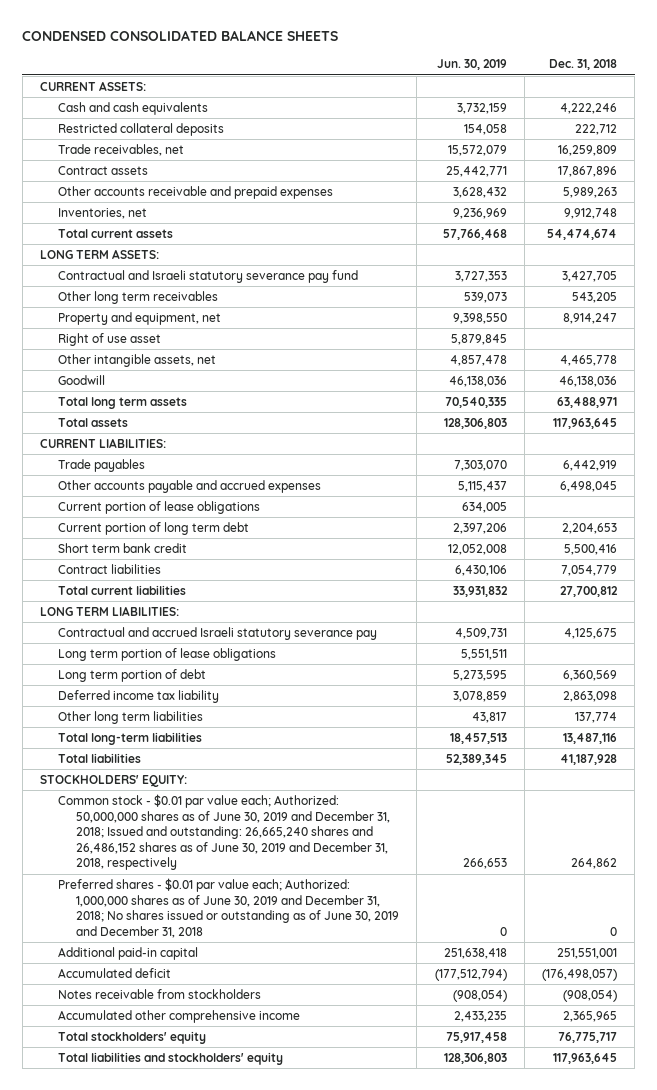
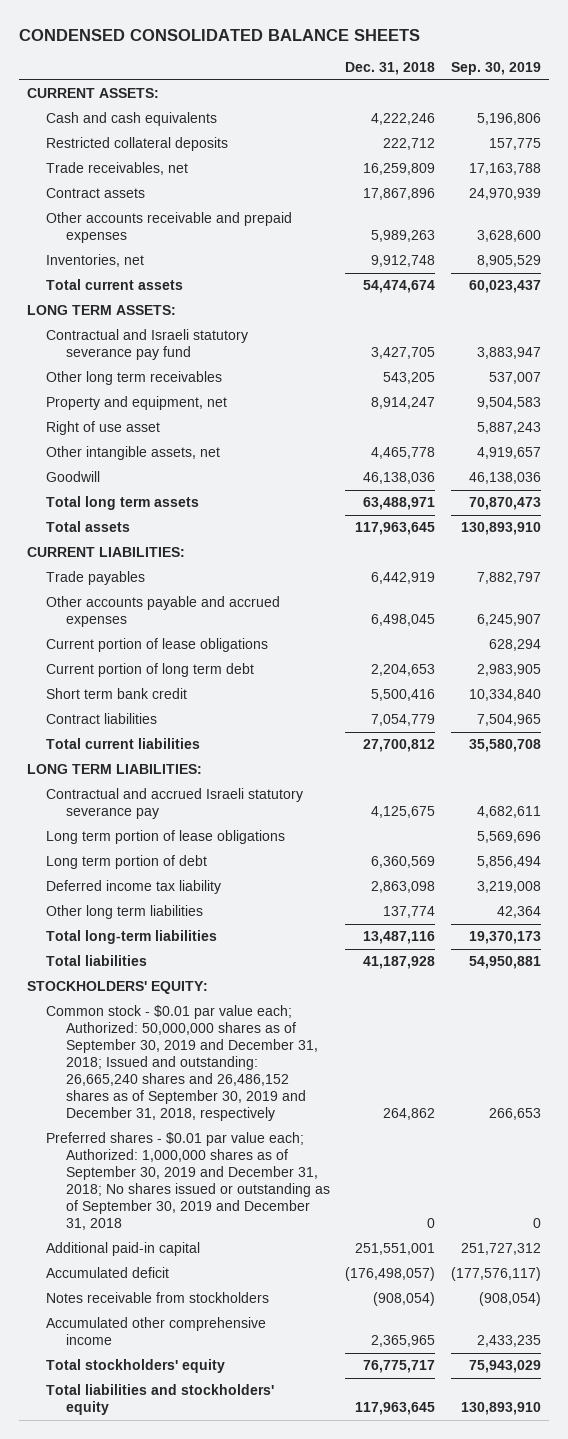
- | Jun. 30, 2019 | Dec. 31, 2018
+ | Dec. 31, 2018 | Sep. 30, 2019
- Common stock - $0.01 par value each; Authorized: 50,000,000 shares as of June 30, 2019 and December 31, 2018; Issued and outstanding: 26,665,240 shares and 26,486,152 shares as of June 30, 2019 and December 31, 2018, respectively | 266,653 | 264,862
- Preferred shares - $0.01 par value each; Authorized: 1,000,000 shares as of June 30, 2019 and December 31, 2018; No shares issued or outstanding as of June 30, 2019 and December 31, 2018 | 0 | 0
+ Common stock - $0.01 par value each; Authorized: 50,000,000 shares as of September 30, 2019 and December 31, 2018; Issued and outstanding: 26,665,240 shares and 26,486,152 shares as of September 30, 2019 and December 31, 2018, respectively | 264,862 | 266,653
+ Preferred shares - $0.01 par value each; Authorized: 1,000,000 shares as of September 30, 2019 and December 31, 2018; No shares issued or outstanding as of September 30, 2019 and December 31, 2018 | 0 | 0

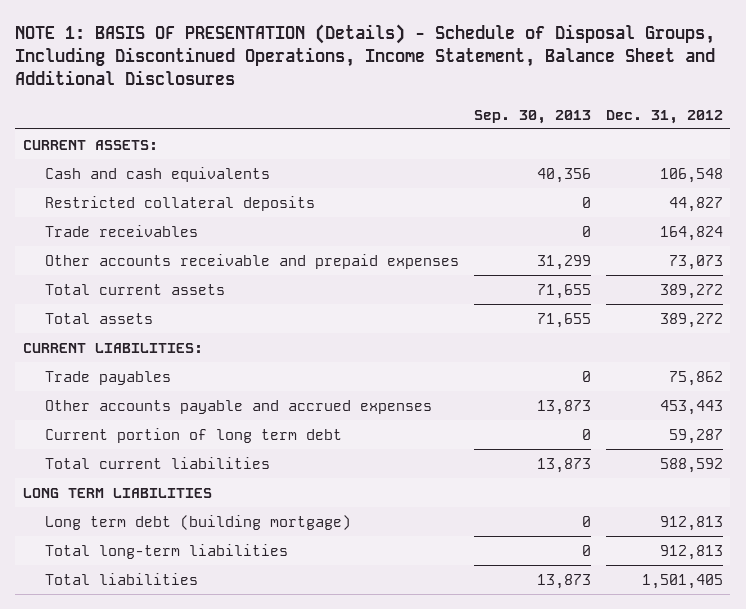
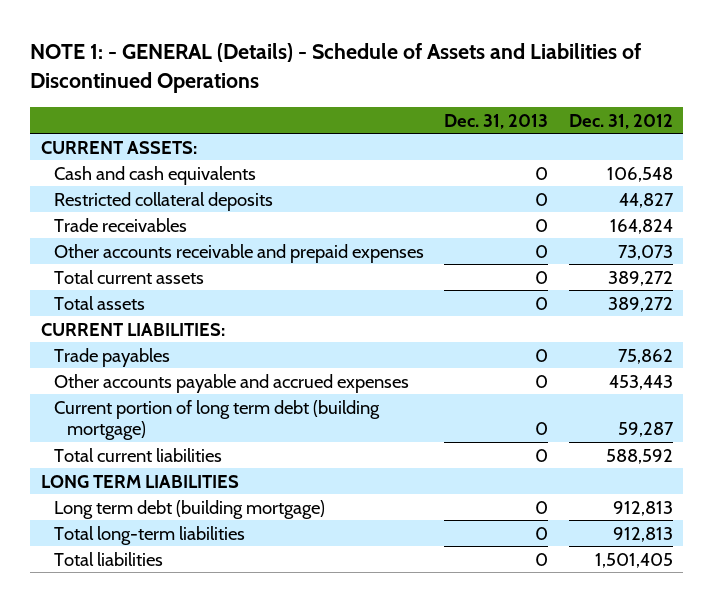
- NOTE 1: BASIS OF PRESENTATION (Details) - Schedule of Disposal Groups, Including Discontinued Operations, Income Statement, Balance Sheet and Additional Disclosures
+ NOTE 1: - GENERAL (Details) - Schedule of Assets and Liabilities of Discontinued Operations
- | Sep. 30, 2013 | Dec. 31, 2012
+ | Dec. 31, 2013 | Dec. 31, 2012
- Current portion of long term debt | 0 | 59,287
+ Current portion of long term debt (building mortgage) | 0 | 59,287

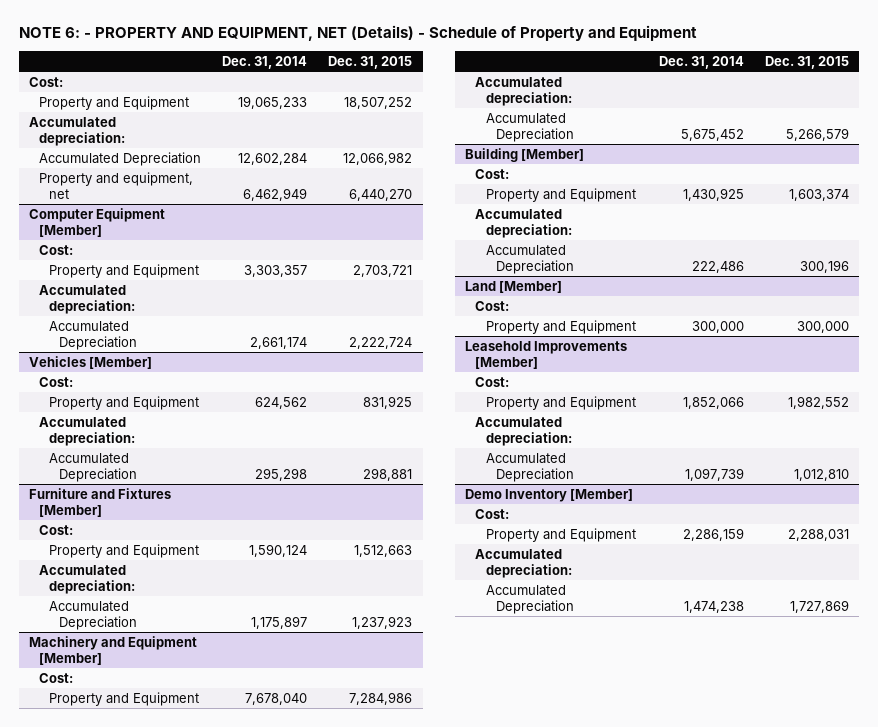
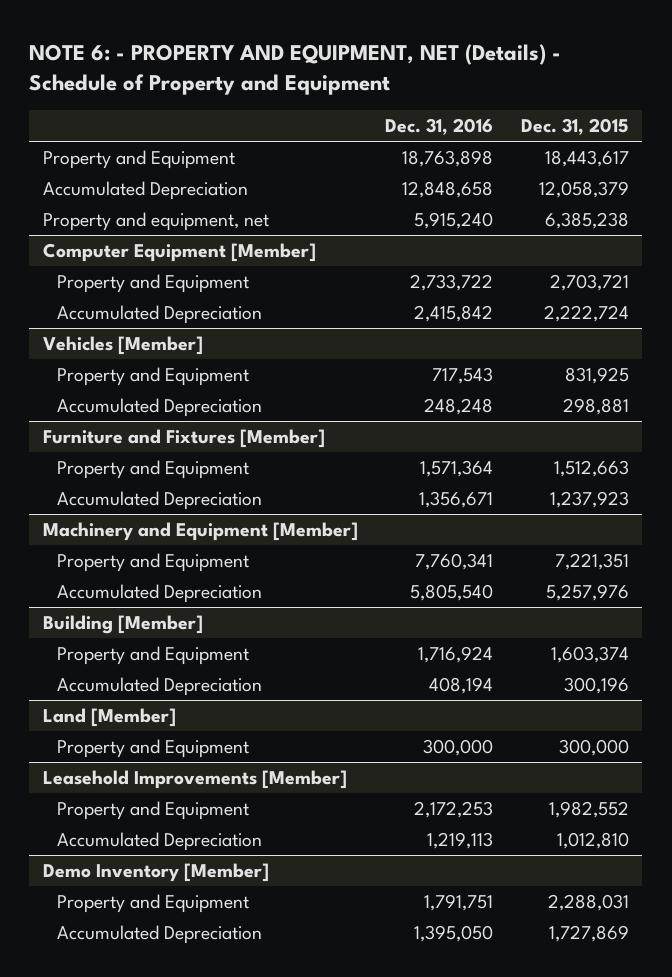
- | Dec. 31, 2014 | Dec. 31, 2015
+ | Dec. 31, 2016 | Dec. 31, 2015
- Cost:
- Property and Equipment | 19,065,233 | 18,507,252
- Accumulated depreciation:
- Accumulated Depreciation | 12,602,284 | 12,066,982
- Property and equipment, net | 6,462,949 | 6,440,270
+ Property and Equipment | 18,763,898 | 18,443,617
+ Accumulated Depreciation | 12,848,658 | 12,058,379
+ Property and equipment, net | 5,915,240 | 6,385,238
@ Computer Equipment [Member]
- Cost:
- Accumulated depreciation:
@ Vehicles [Member]
- Cost:
- Accumulated depreciation:
@ Furniture and Fixtures [Member]
- Cost:
- Accumulated depreciation:
@ Machinery and Equipment [Member]
- Cost:
- Property and Equipment | 7,678,040 | 7,284,986
- Accumulated depreciation:
- Accumulated Depreciation | 5,675,452 | 5,266,579
+ Property and Equipment | 7,760,341 | 7,221,351
+ Accumulated Depreciation | 5,805,540 | 5,257,976
@ Building [Member]
- Cost:
- Accumulated depreciation:
@ Land [Member]
- Cost:
@ Leasehold Improvements [Member]
- Cost:
- Accumulated depreciation:
@ Demo Inventory [Member]
- Cost:
- Accumulated depreciation:

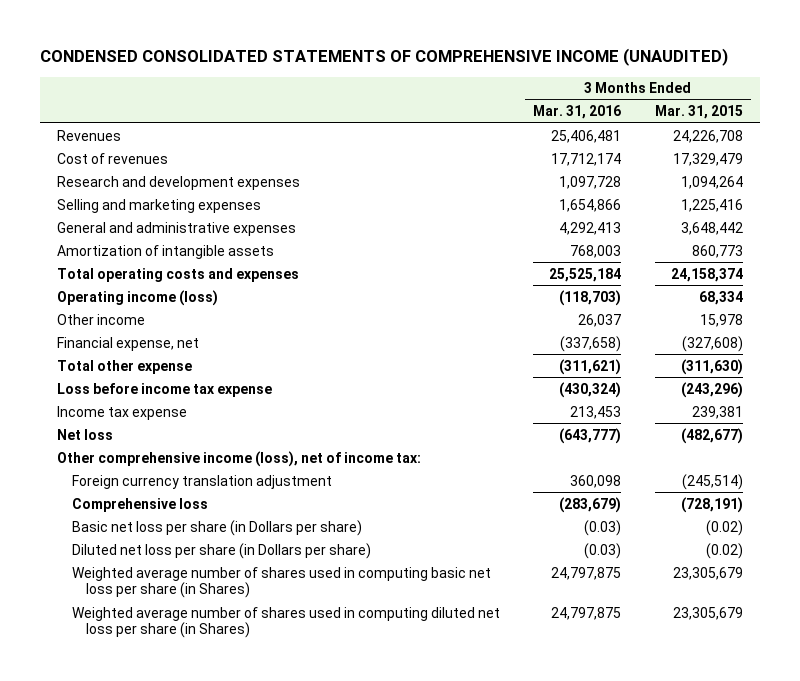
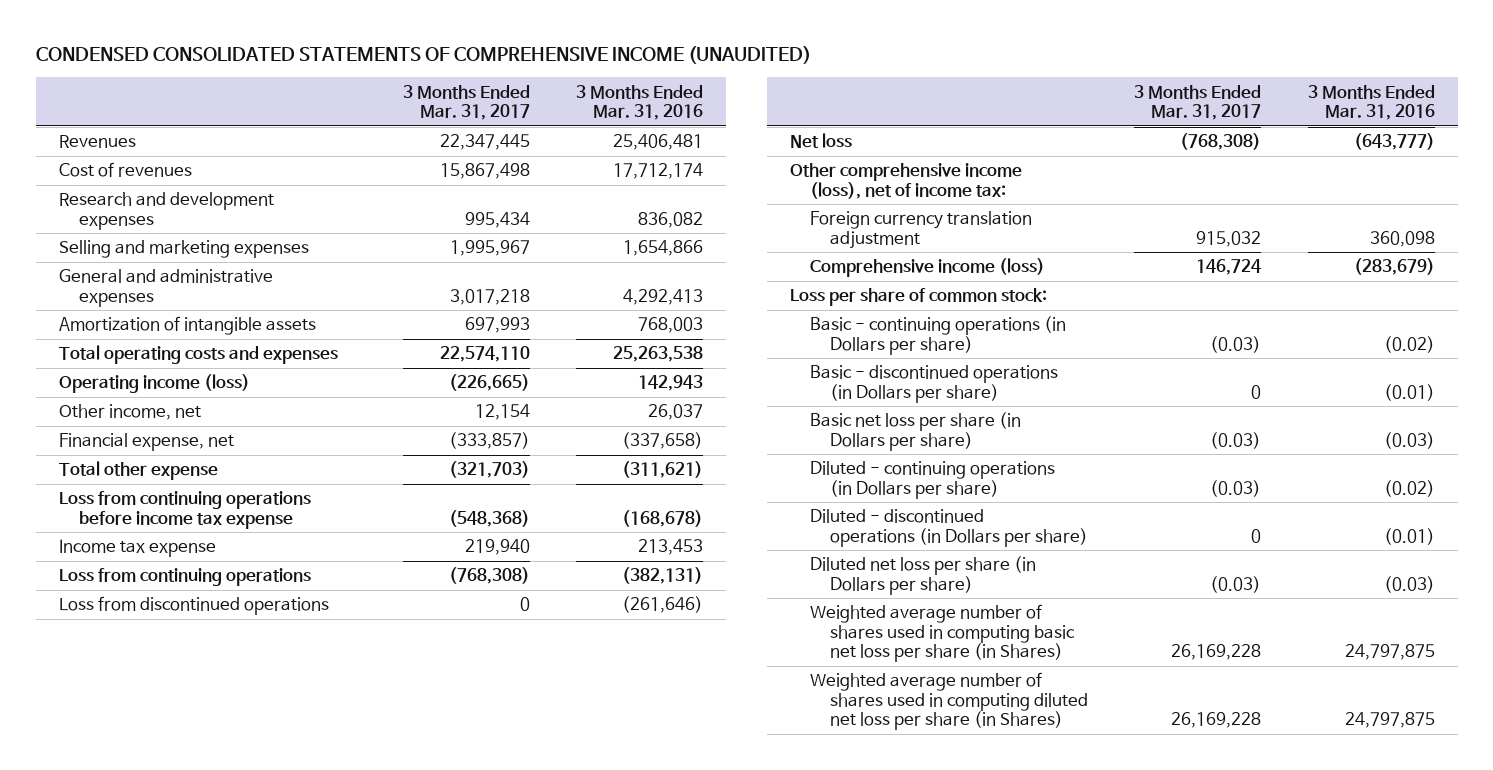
- | 3 Months Ended Mar. 31, 2016 | 3 Months Ended Mar. 31, 2015
+ | 3 Months Ended Mar. 31, 2017 | 3 Months Ended Mar. 31, 2016
- Research and development expenses | 1,097,728 | 1,094,264
+ Research and development expenses | 995,434 | 836,082
- Total operating costs and expenses | 25,525,184 | 24,158,374
- Operating income (loss) | (118,703) | 68,334
- Other income | 26,037 | 15,978
+ Total operating costs and expenses | 22,574,110 | 25,263,538
+ Operating income (loss) | (226,665) | 142,943
+ Other income, net | 12,154 | 26,037
- Loss before income tax expense | (430,324) | (243,296)
+ Loss from continuing operations before income tax expense | (548,368) | (168,678)
+ Loss from continuing operations | (768,308) | (382,131)
+ Loss from discontinued operations | 0 | (261,646)
- Comprehensive loss | (283,679) | (728,191)
+ Comprehensive income (loss) | 146,724 | (283,679)
+ Loss per share of common stock:
+ Basic - continuing operations (in Dollars per share) | (0.03) | (0.02)
+ Basic - discontinued operations (in Dollars per share) | 0 | (0.01)
+ Diluted - continuing operations (in Dollars per share) | (0.03) | (0.02)
+ Diluted - discontinued operations (in Dollars per share) | 0 | (0.01)

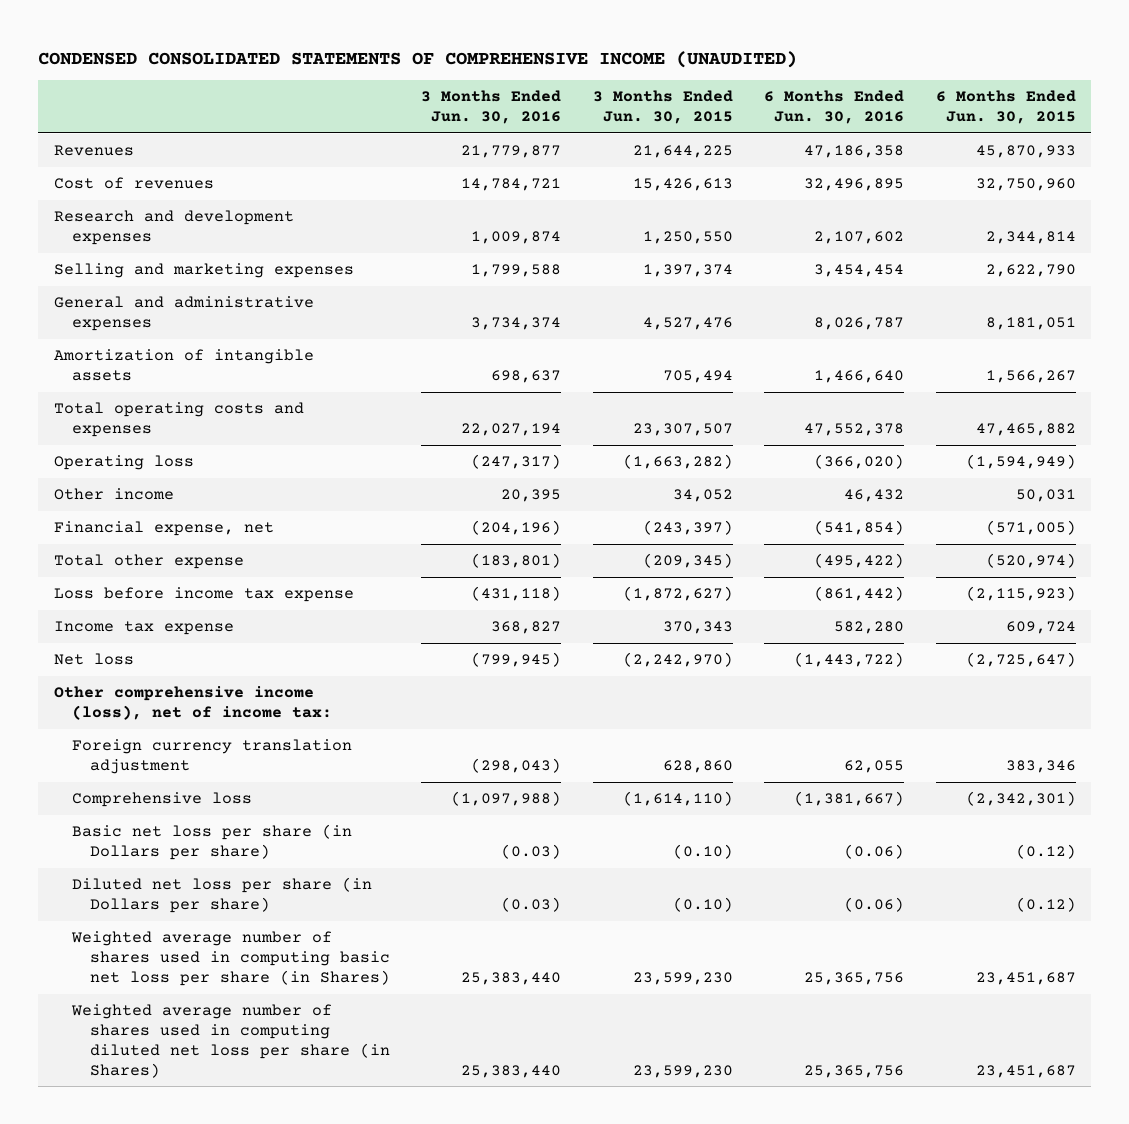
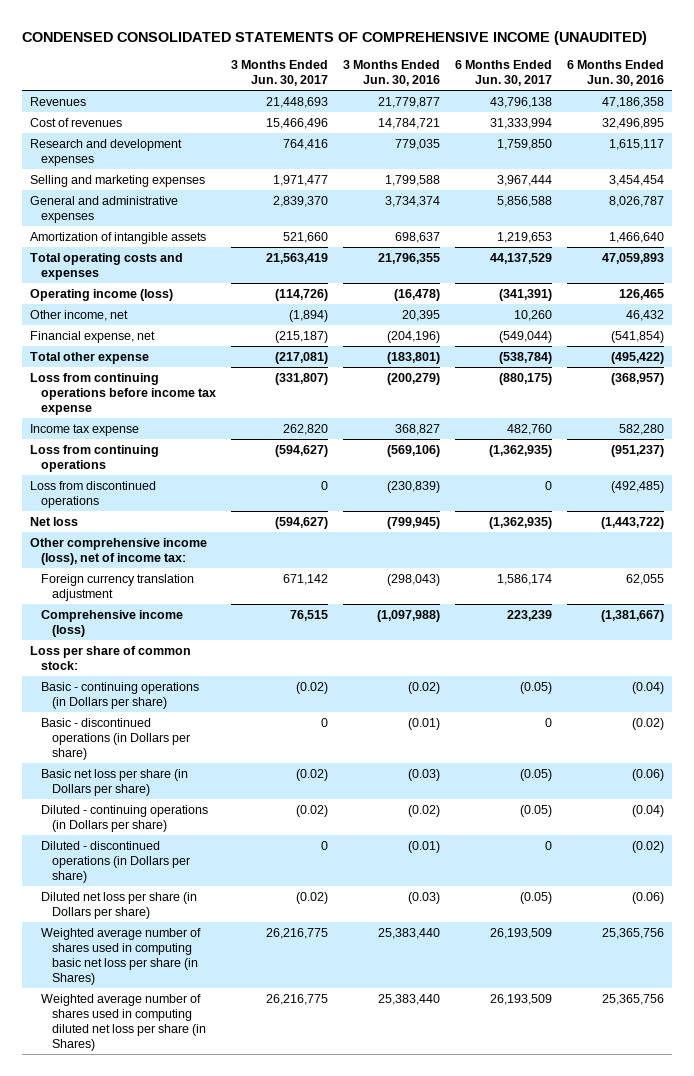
- | 3 Months Ended Jun. 30, 2016 | 3 Months Ended Jun. 30, 2015 | 6 Months Ended Jun. 30, 2016 | 6 Months Ended Jun. 30, 2015
+ | 3 Months Ended Jun. 30, 2017 | 3 Months Ended Jun. 30, 2016 | 6 Months Ended Jun. 30, 2017 | 6 Months Ended Jun. 30, 2016
- Research and development expenses | 1,009,874 | 1,250,550 | 2,107,602 | 2,344,814
+ Research and development expenses | 764,416 | 779,035 | 1,759,850 | 1,615,117
- Total operating costs and expenses | 22,027,194 | 23,307,507 | 47,552,378 | 47,465,882
- Operating loss | (247,317) | (1,663,282) | (366,020) | (1,594,949)
- Other income | 20,395 | 34,052 | 46,432 | 50,031
+ Total operating costs and expenses | 21,563,419 | 21,796,355 | 44,137,529 | 47,059,893
+ Operating income (loss) | (114,726) | (16,478) | (341,391) | 126,465
+ Other income, net | (1,894) | 20,395 | 10,260 | 46,432
- Loss before income tax expense | (431,118) | (1,872,627) | (861,442) | (2,115,923)
+ Loss from continuing operations before income tax expense | (331,807) | (200,279) | (880,175) | (368,957)
+ Loss from continuing operations | (594,627) | (569,106) | (1,362,935) | (951,237)
+ Loss from discontinued operations | 0 | (230,839) | 0 | (492,485)
- Comprehensive loss | (1,097,988) | (1,614,110) | (1,381,667) | (2,342,301)
+ Comprehensive income (loss) | 76,515 | (1,097,988) | 223,239 | (1,381,667)
+ Loss per share of common stock:
+ Basic - continuing operations (in Dollars per share) | (0.02) | (0.02) | (0.05) | (0.04)
+ Basic - discontinued operations (in Dollars per share) | 0 | (0.01) | 0 | (0.02)
+ Diluted - continuing operations (in Dollars per share) | (0.02) | (0.02) | (0.05) | (0.04)
+ Diluted - discontinued operations (in Dollars per share) | 0 | (0.01) | 0 | (0.02)

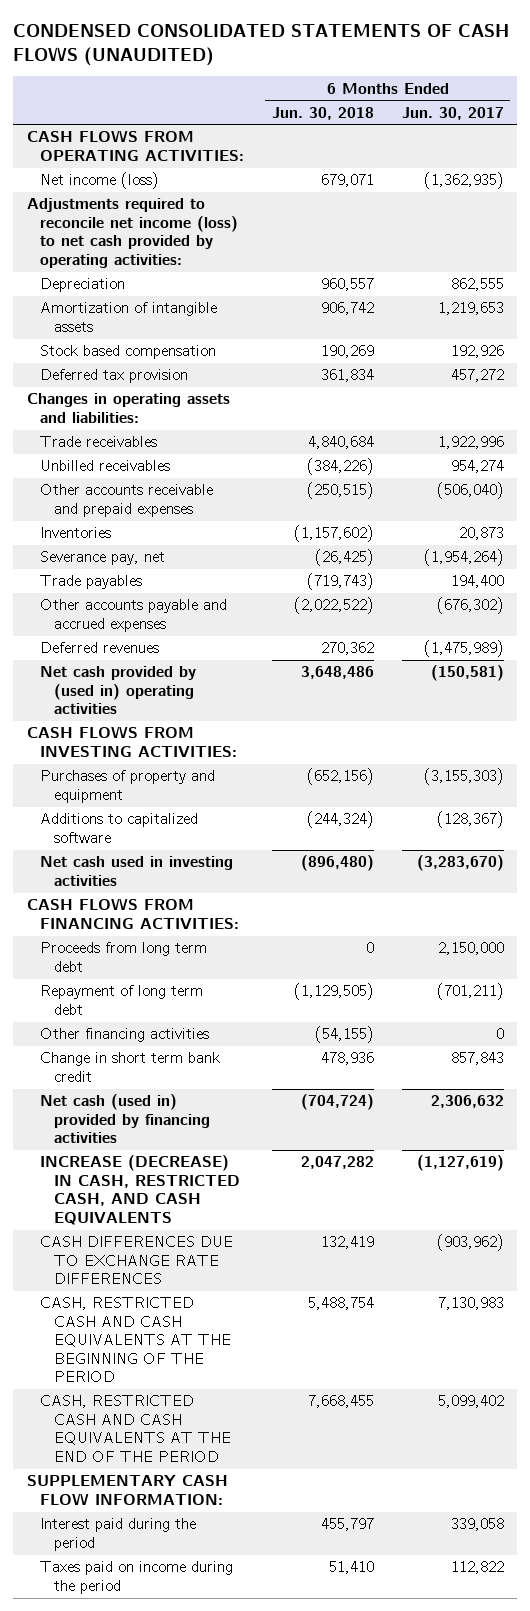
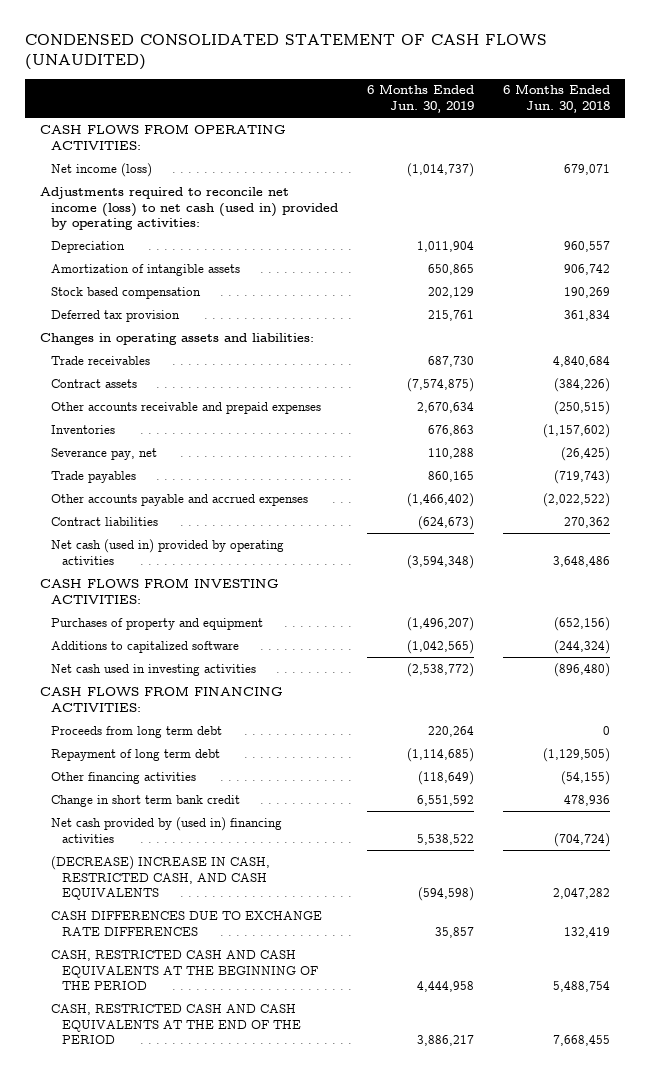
- CONDENSED CONSOLIDATED STATEMENTS OF CASH FLOWS (UNAUDITED)
+ CONDENSED CONSOLIDATED STATEMENT OF CASH FLOWS (UNAUDITED)
- | 6 Months Ended Jun. 30, 2018 | 6 Months Ended Jun. 30, 2017
+ | 6 Months Ended Jun. 30, 2019 | 6 Months Ended Jun. 30, 2018
- Adjustments required to reconcile net income (loss) to net cash provided by operating activities:
+ Adjustments required to reconcile net income (loss) to net cash (used in) provided by operating activities:
- Unbilled receivables | (384,226) | 954,274
+ Contract assets | (7,574,875) | (384,226)
- Deferred revenues | 270,362 | (1,475,989)
- Net cash provided by (used in) operating activities | 3,648,486 | (150,581)
+ Contract liabilities | (624,673) | 270,362
+ Net cash (used in) provided by operating activities | (3,594,348) | 3,648,486
- Net cash (used in) provided by financing activities | (704,724) | 2,306,632
- INCREASE (DECREASE) IN CASH, RESTRICTED CASH, AND CASH EQUIVALENTS | 2,047,282 | (1,127,619)
+ Net cash provided by (used in) financing activities | 5,538,522 | (704,724)
+ (DECREASE) INCREASE IN CASH, RESTRICTED CASH, AND CASH EQUIVALENTS | (594,598) | 2,047,282
- SUPPLEMENTARY CASH FLOW INFORMATION:
- Interest paid during the period | 455,797 | 339,058
- Taxes paid on income during the period | 51,410 | 112,822

